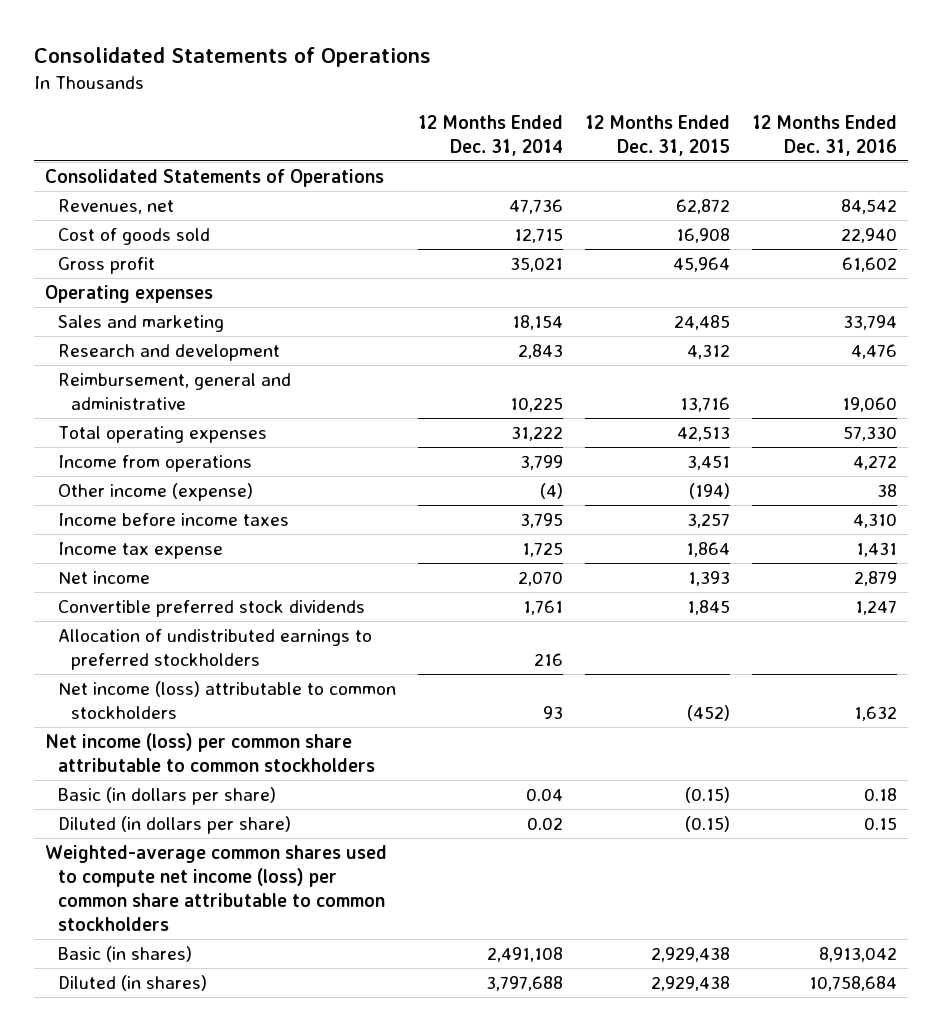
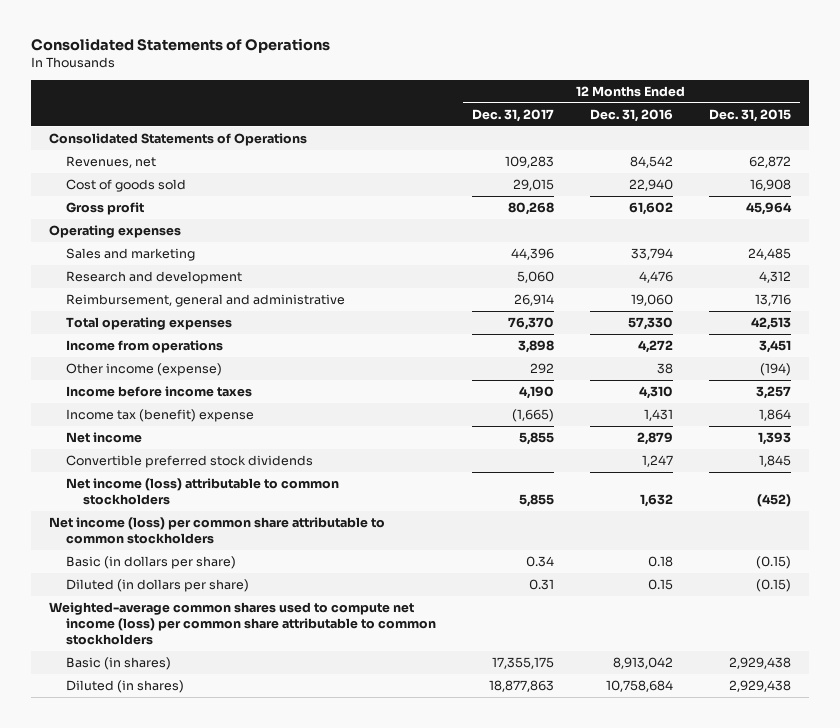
- | 12 Months Ended Dec. 31, 2014 | 12 Months Ended Dec. 31, 2015 | 12 Months Ended Dec. 31, 2016
+ | 12 Months Ended Dec. 31, 2017 | 12 Months Ended Dec. 31, 2016 | 12 Months Ended Dec. 31, 2015
- Income tax expense | 1,725 | 1,864 | 1,431
+ Income tax (benefit) expense | (1,665) | 1,431 | 1,864
- Allocation of undistributed earnings to preferred stockholders | 216 | |

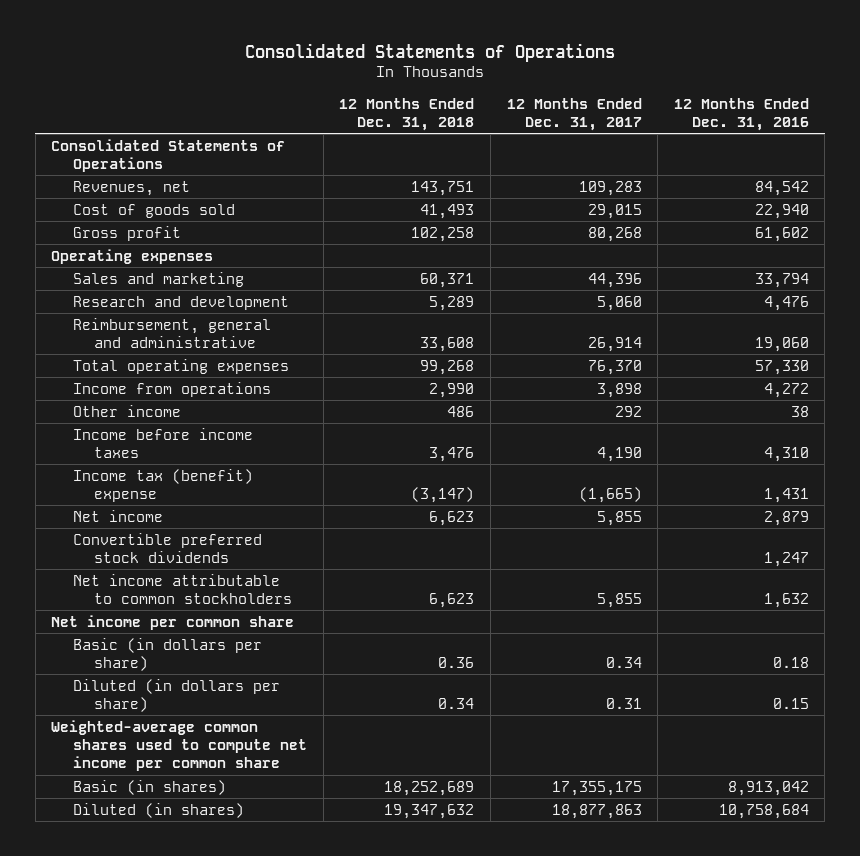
- | 12 Months Ended Dec. 31, 2017 | 12 Months Ended Dec. 31, 2016 | 12 Months Ended Dec. 31, 2015
+ | 12 Months Ended Dec. 31, 2018 | 12 Months Ended Dec. 31, 2017 | 12 Months Ended Dec. 31, 2016
- Other income (expense) | 292 | 38 | (194)
+ Other income | 486 | 292 | 38
- Net income (loss) attributable to common stockholders | 5,855 | 1,632 | (452)
- Net income (loss) per common share attributable to common stockholders
+ Net income attributable to common stockholders | 6,623 | 5,855 | 1,632
+ Net income per common share
- Weighted-average common shares used to compute net income (loss) per common share attributable to common stockholders
+ Weighted-average common shares used to compute net income per common share

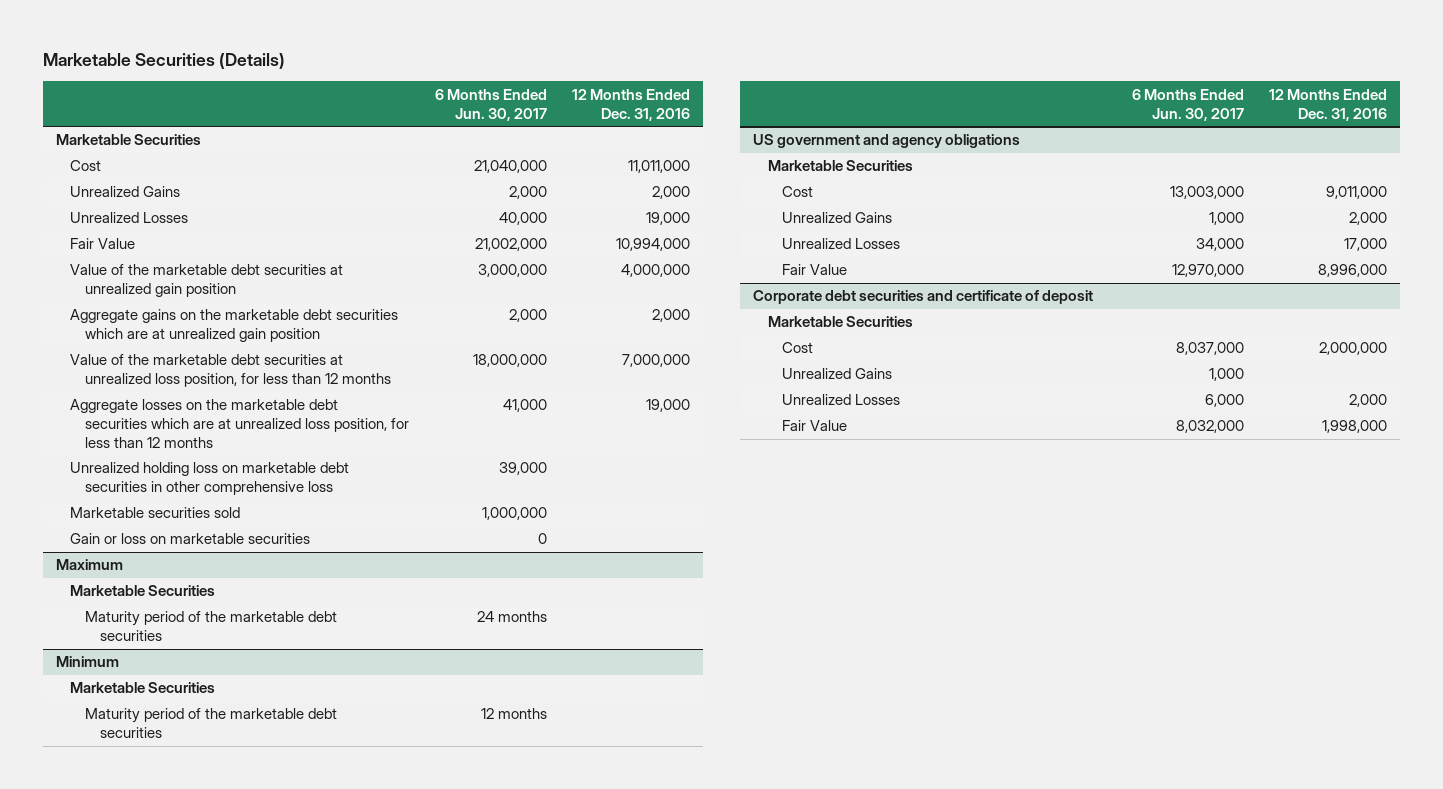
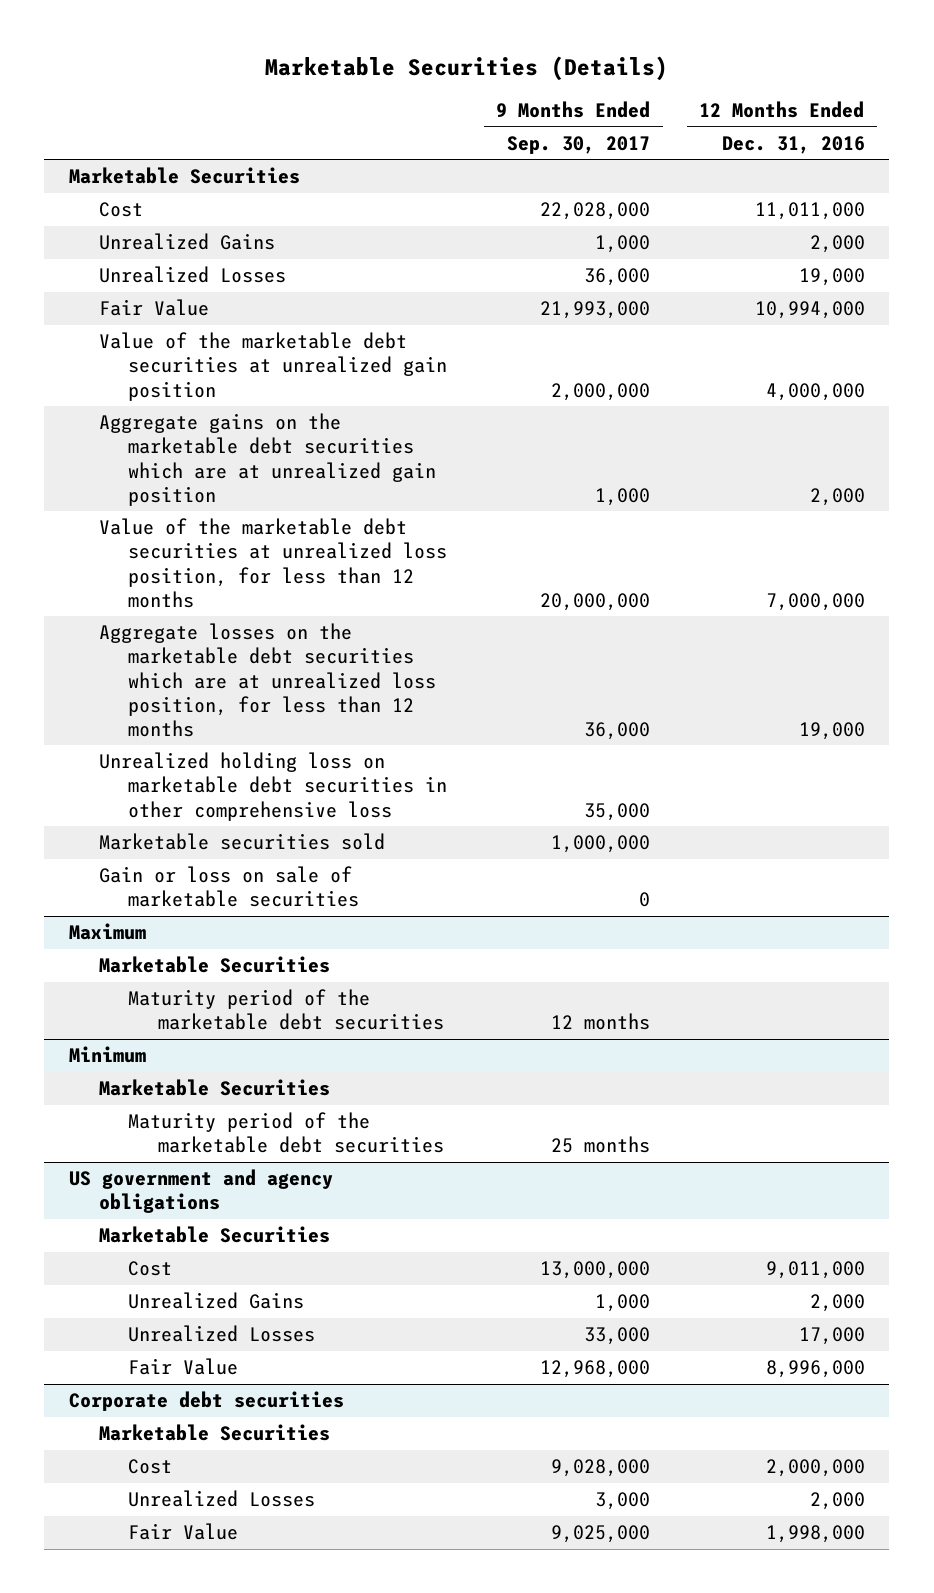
- | 6 Months Ended Jun. 30, 2017 | 12 Months Ended Dec. 31, 2016
+ | 9 Months Ended Sep. 30, 2017 | 12 Months Ended Dec. 31, 2016
- Gain or loss on marketable securities | 0 |
+ Gain or loss on sale of marketable securities | 0 |
- Corporate debt securities and certificate of deposit
+ Corporate debt securities
- Unrealized Gains | 1,000 |

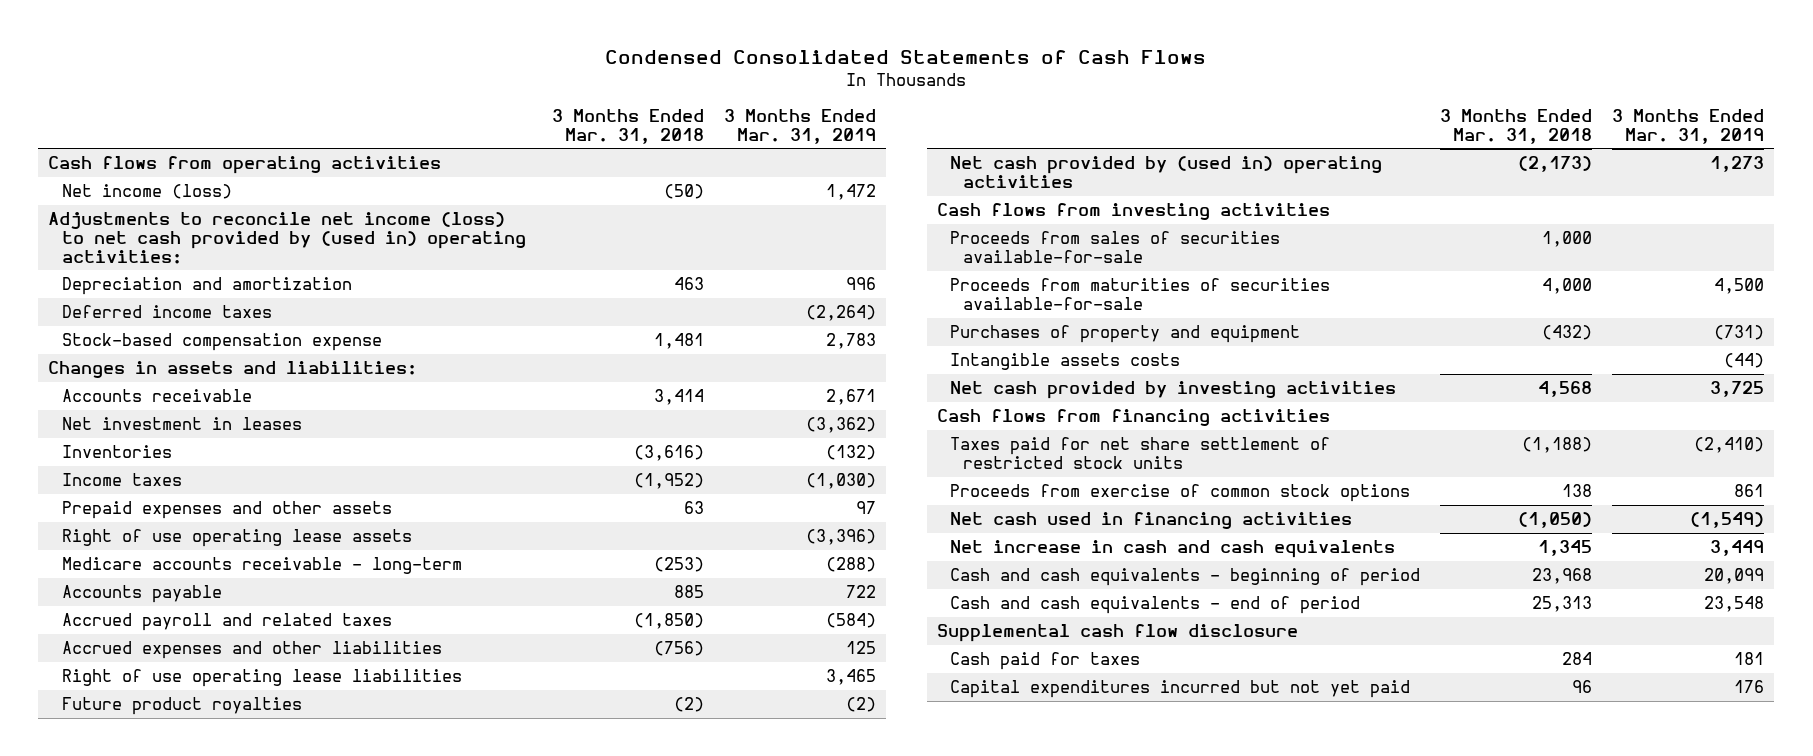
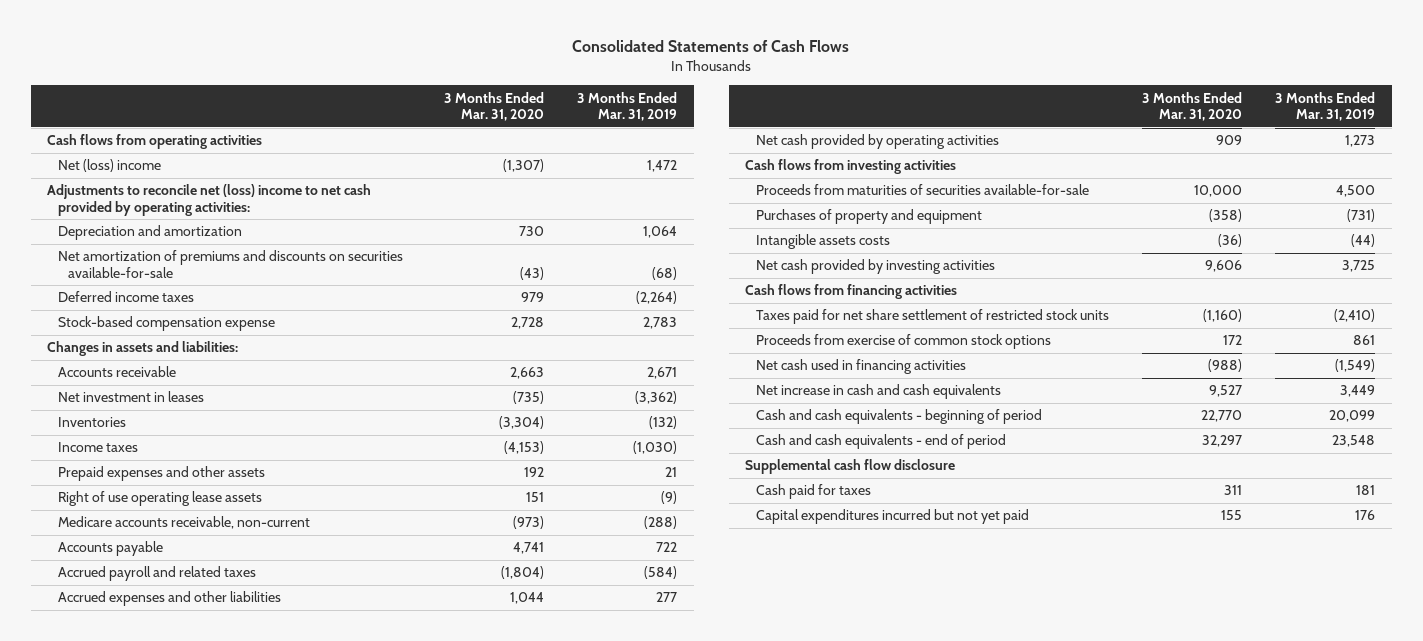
- Condensed Consolidated Statements of Cash Flows
+ Consolidated Statements of Cash Flows
- | 3 Months Ended Mar. 31, 2018 | 3 Months Ended Mar. 31, 2019
+ | 3 Months Ended Mar. 31, 2020 | 3 Months Ended Mar. 31, 2019
- Net income (loss) | (50) | 1,472
- Adjustments to reconcile net income (loss) to net cash provided by (used in) operating activities:
- Depreciation and amortization | 463 | 996
+ Net (loss) income | (1,307) | 1,472
+ Adjustments to reconcile net (loss) income to net cash provided by operating activities:
+ Depreciation and amortization | 730 | 1,064
+ Net amortization of premiums and discounts on securities available-for-sale | (43) | (68)
- Prepaid expenses and other assets | 63 | 97
- Right of use operating lease assets | | (3,396)
- Medicare accounts receivable - long-term | (253) | (288)
+ Prepaid expenses and other assets | 192 | 21
+ Right of use operating lease assets | 151 | (9)
+ Medicare accounts receivable, non-current | (973) | (288)
- Accrued expenses and other liabilities | (756) | 125
- Right of use operating lease liabilities | | 3,465
- Future product royalties | (2) | (2)
- Net cash provided by (used in) operating activities | (2,173) | 1,273
+ Accrued expenses and other liabilities | 1,044 | 277
+ Net cash provided by operating activities | 909 | 1,273
- Proceeds from sales of securities available-for-sale | 1,000 |

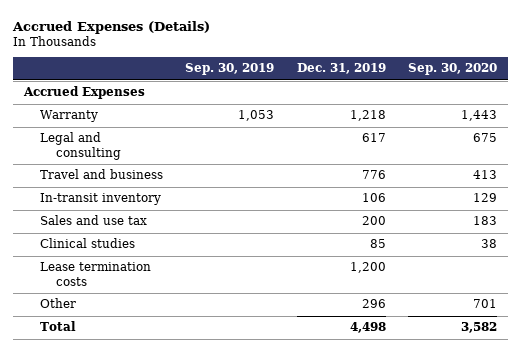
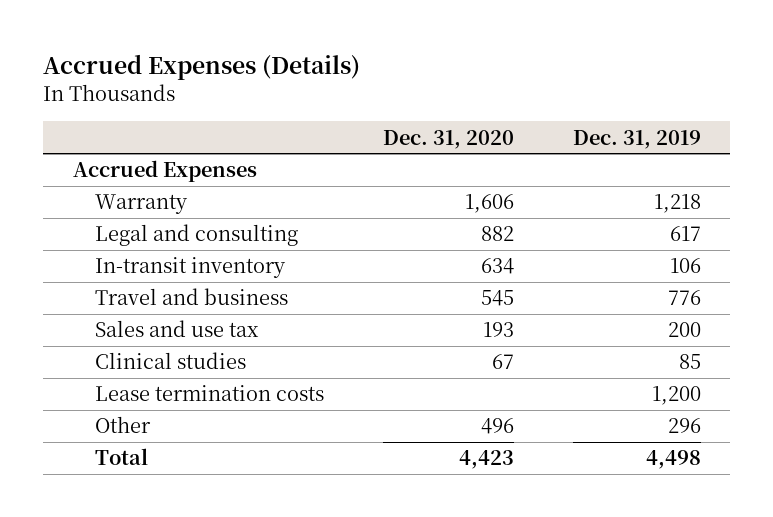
- | Sep. 30, 2019 | Dec. 31, 2019 | Sep. 30, 2020
+ | Dec. 31, 2020 | Dec. 31, 2019
moved down: Travel and business | 545 | 776

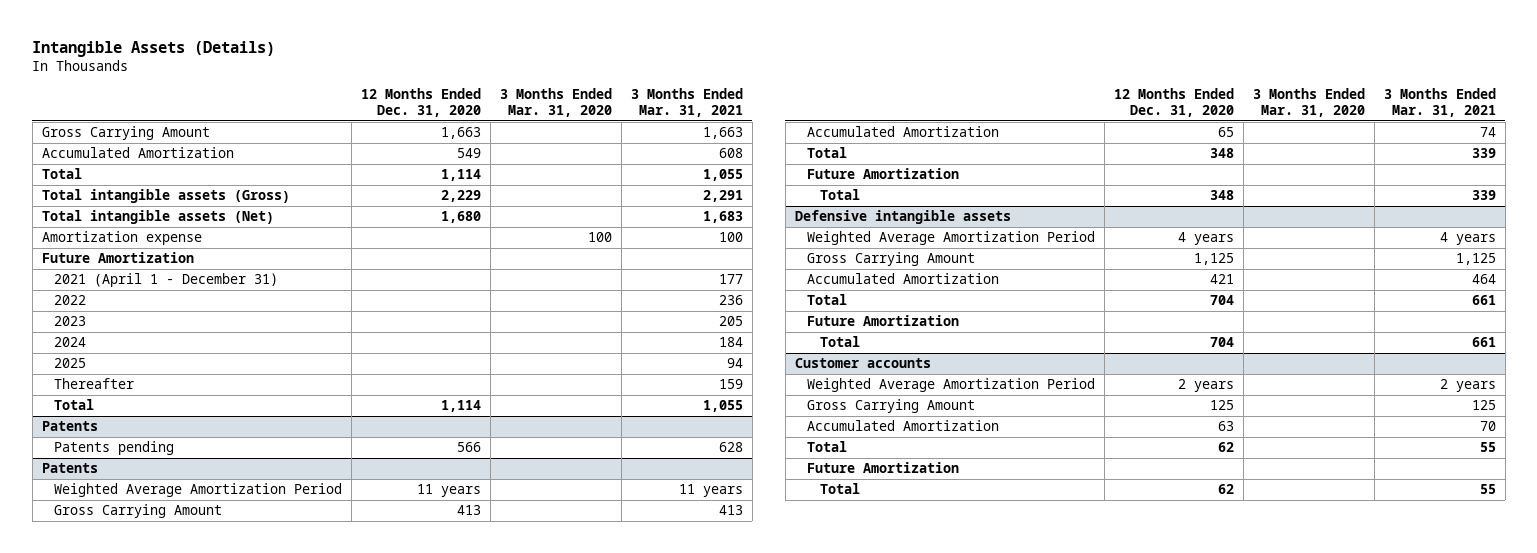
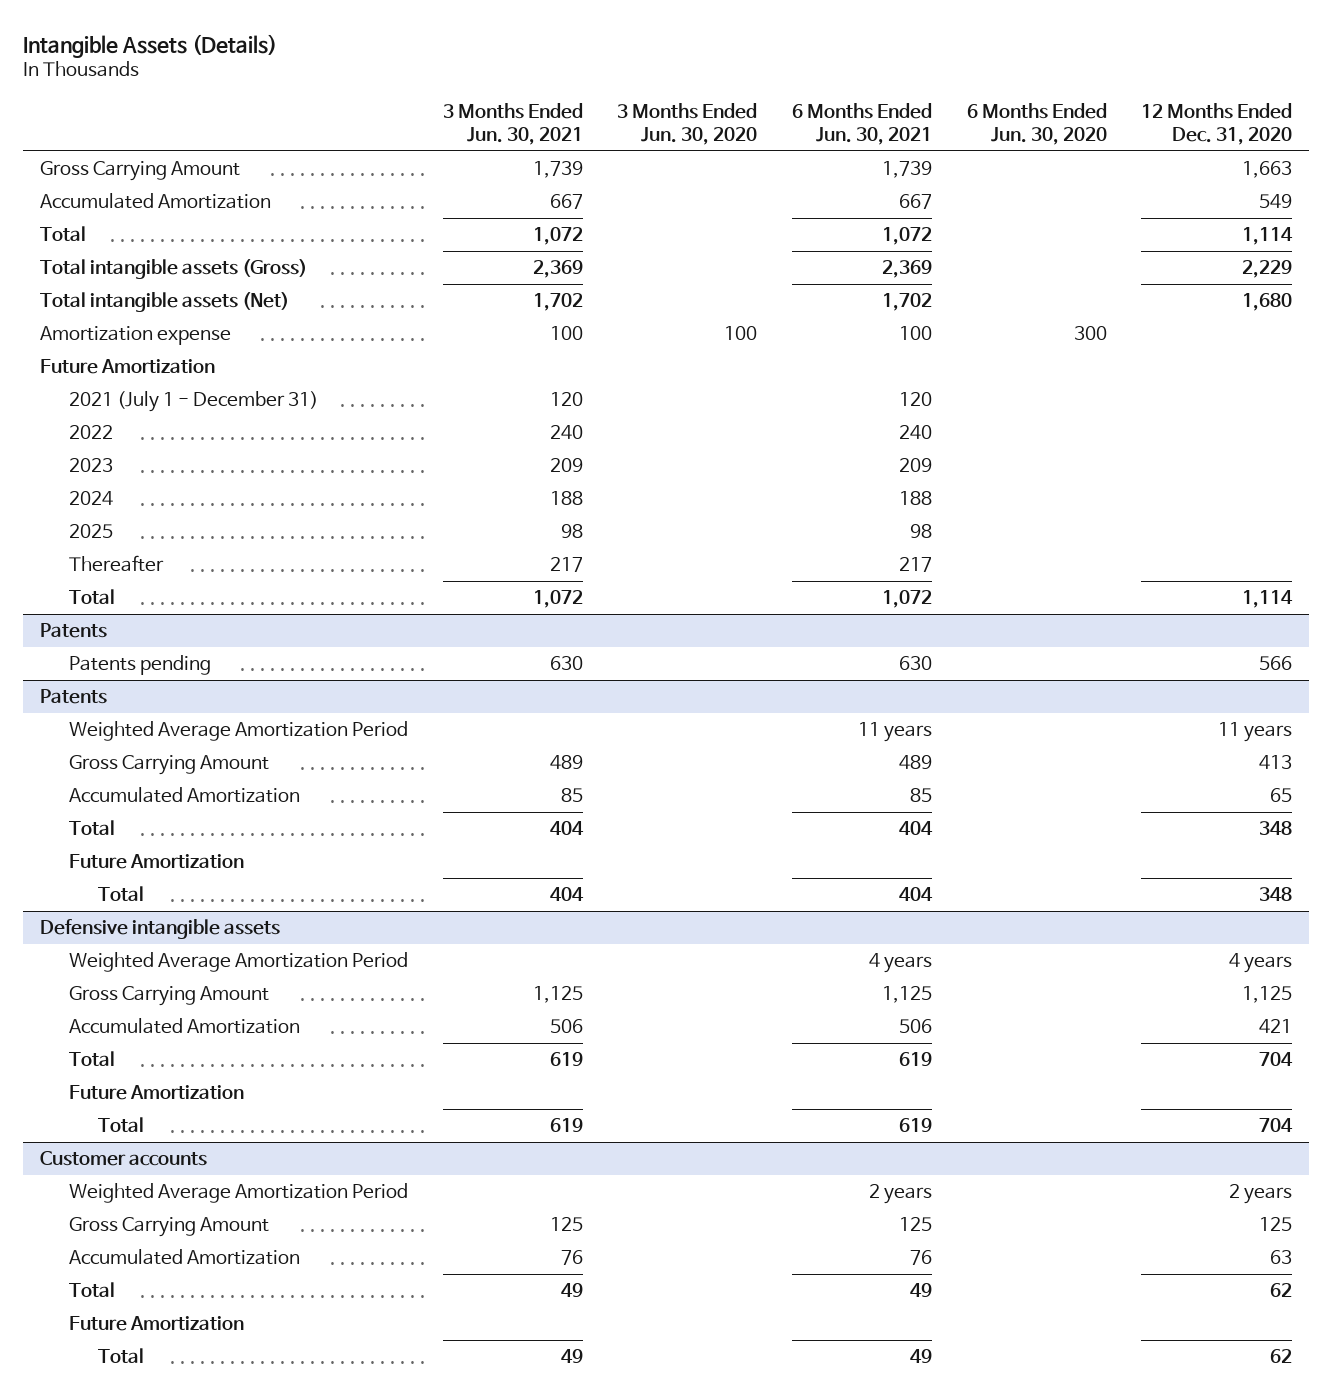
- | 12 Months Ended Dec. 31, 2020 | 3 Months Ended Mar. 31, 2020 | 3 Months Ended Mar. 31, 2021
+ | 3 Months Ended Jun. 30, 2021 | 3 Months Ended Jun. 30, 2020 | 6 Months Ended Jun. 30, 2021 | 6 Months Ended Jun. 30, 2020 | 12 Months Ended Dec. 31, 2020
- 2021 (April 1 - December 31) | | | 177
+ 2021 (July 1 - December 31) | 120 | | 120 | |

